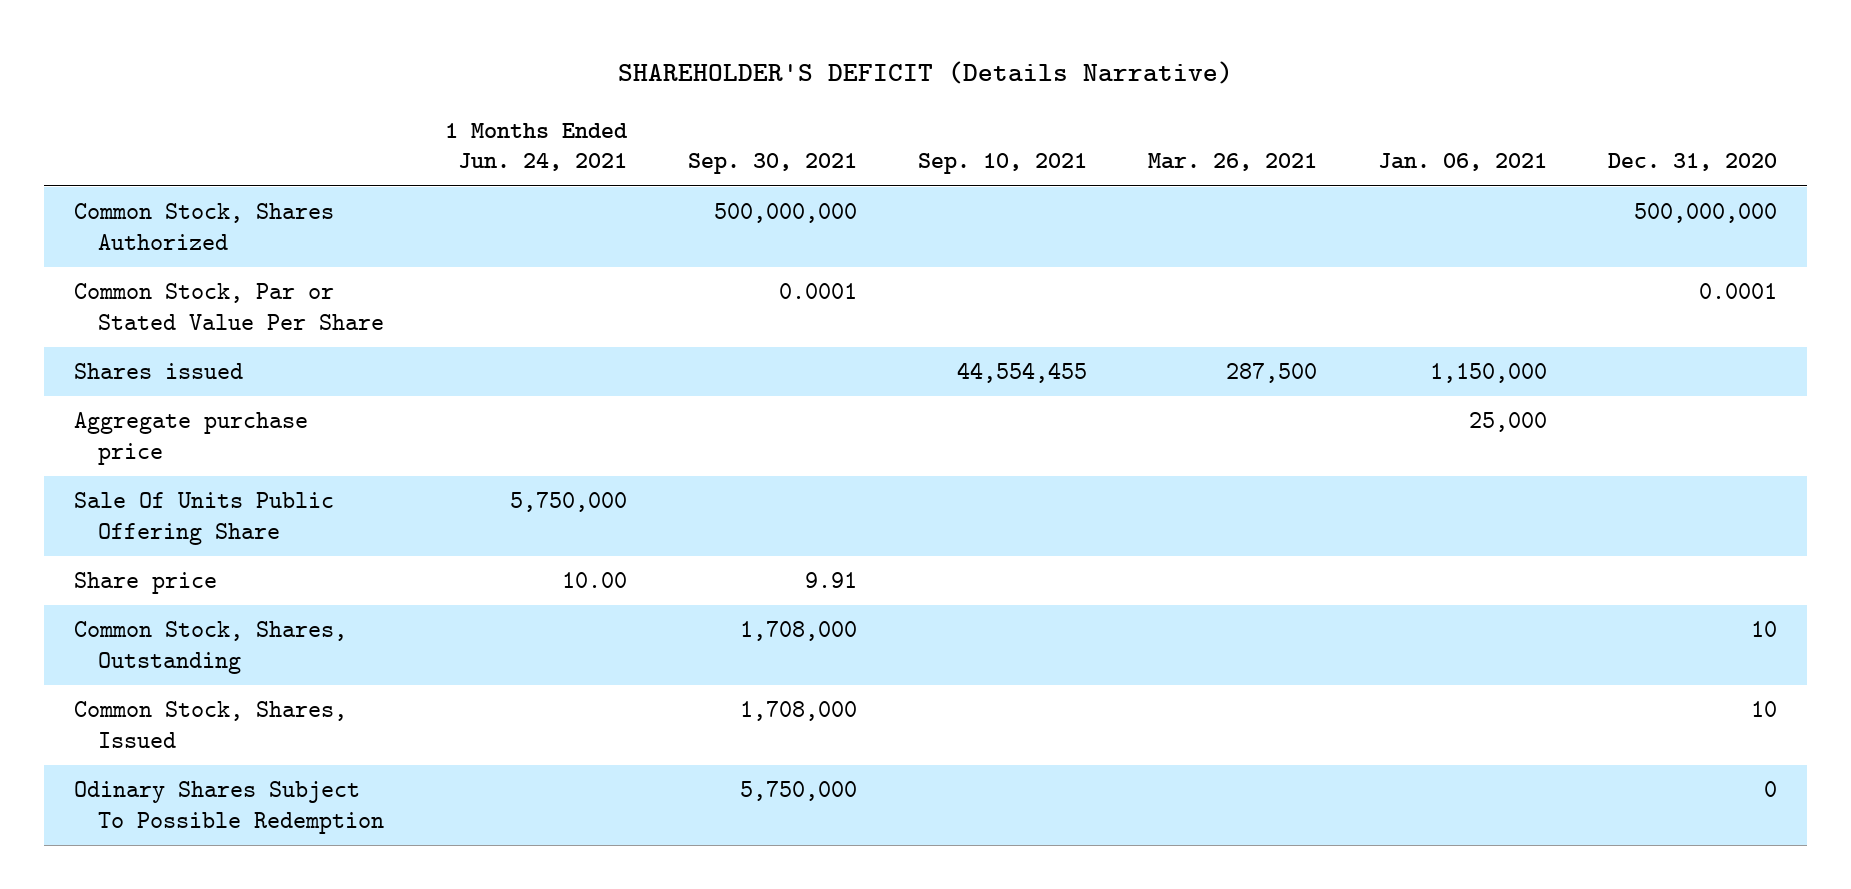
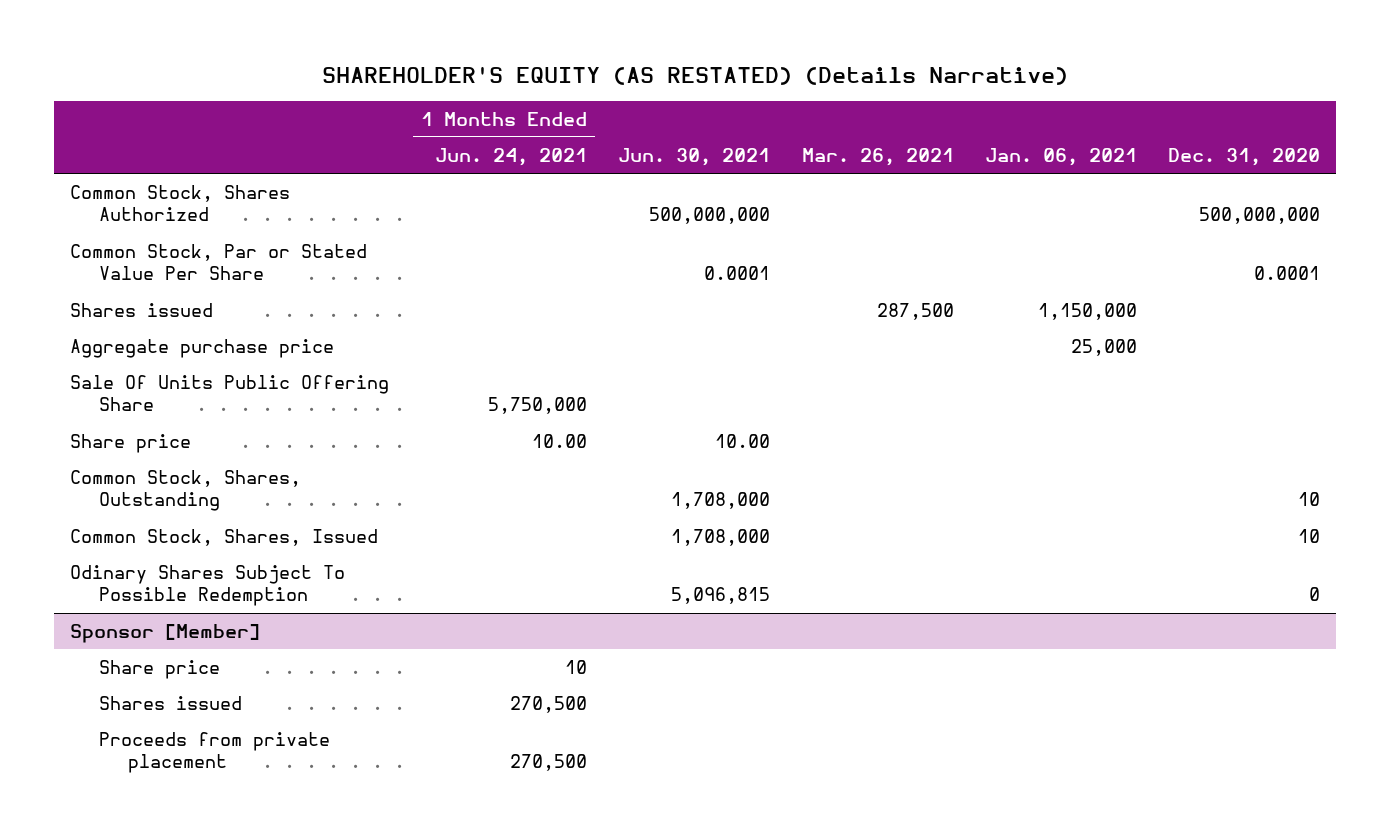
- SHAREHOLDER'S DEFICIT (Details Narrative)
+ SHAREHOLDER'S EQUITY (AS RESTATED) (Details Narrative)
- | 1 Months Ended Jun. 24, 2021 | Sep. 30, 2021 | Sep. 10, 2021 | Mar. 26, 2021 | Jan. 06, 2021 | Dec. 31, 2020
+ | 1 Months Ended Jun. 24, 2021 | Jun. 30, 2021 | Mar. 26, 2021 | Jan. 06, 2021 | Dec. 31, 2020
+ Sponsor [Member]
+ Share price | 10 | | | |
+ Shares issued | 270,500 | | | |
+ Proceeds from private placement | 270,500 | | | |

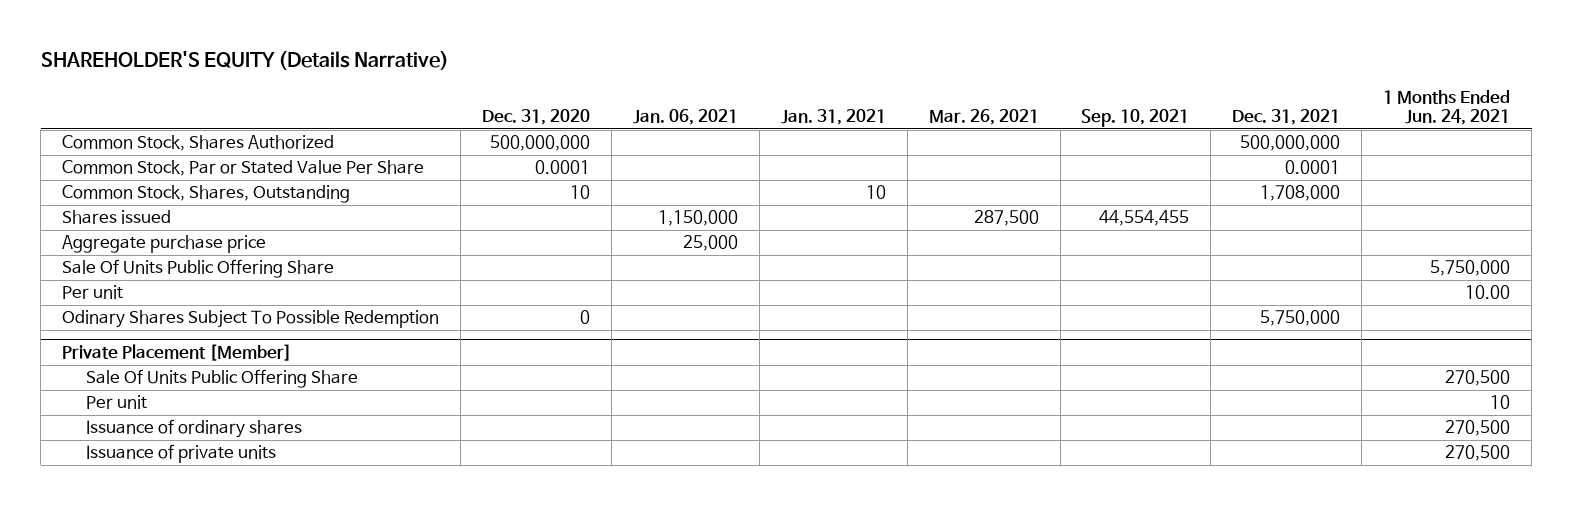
- SHAREHOLDER'S EQUITY (AS RESTATED) (Details Narrative)
+ SHAREHOLDER'S EQUITY (Details Narrative)
- | 1 Months Ended Jun. 24, 2021 | Jun. 30, 2021 | Mar. 26, 2021 | Jan. 06, 2021 | Dec. 31, 2020
+ | Dec. 31, 2020 | Jan. 06, 2021 | Jan. 31, 2021 | Mar. 26, 2021 | Sep. 10, 2021 | Dec. 31, 2021 | 1 Months Ended Jun. 24, 2021
moved up: Common Stock, Shares, Outstanding | 10 | | 10 | | | 1,708,000 |
- Share price | 10.00 | 10.00 | | |
- Common Stock, Shares, Issued | | 1,708,000 | | | 10
+ Per unit | | | | | | | 10.00
- Sponsor [Member]
- Share price | 10 | | | |
- Shares issued | 270,500 | | | |
- Proceeds from private placement | 270,500 | | | |
+ Private Placement [Member]
+ Sale Of Units Public Offering Share | | | | | | | 270,500
+ Per unit | | | | | | | 10
+ Issuance of ordinary shares | | | | | | | 270,500
+ Issuance of private units | | | | | | | 270,500

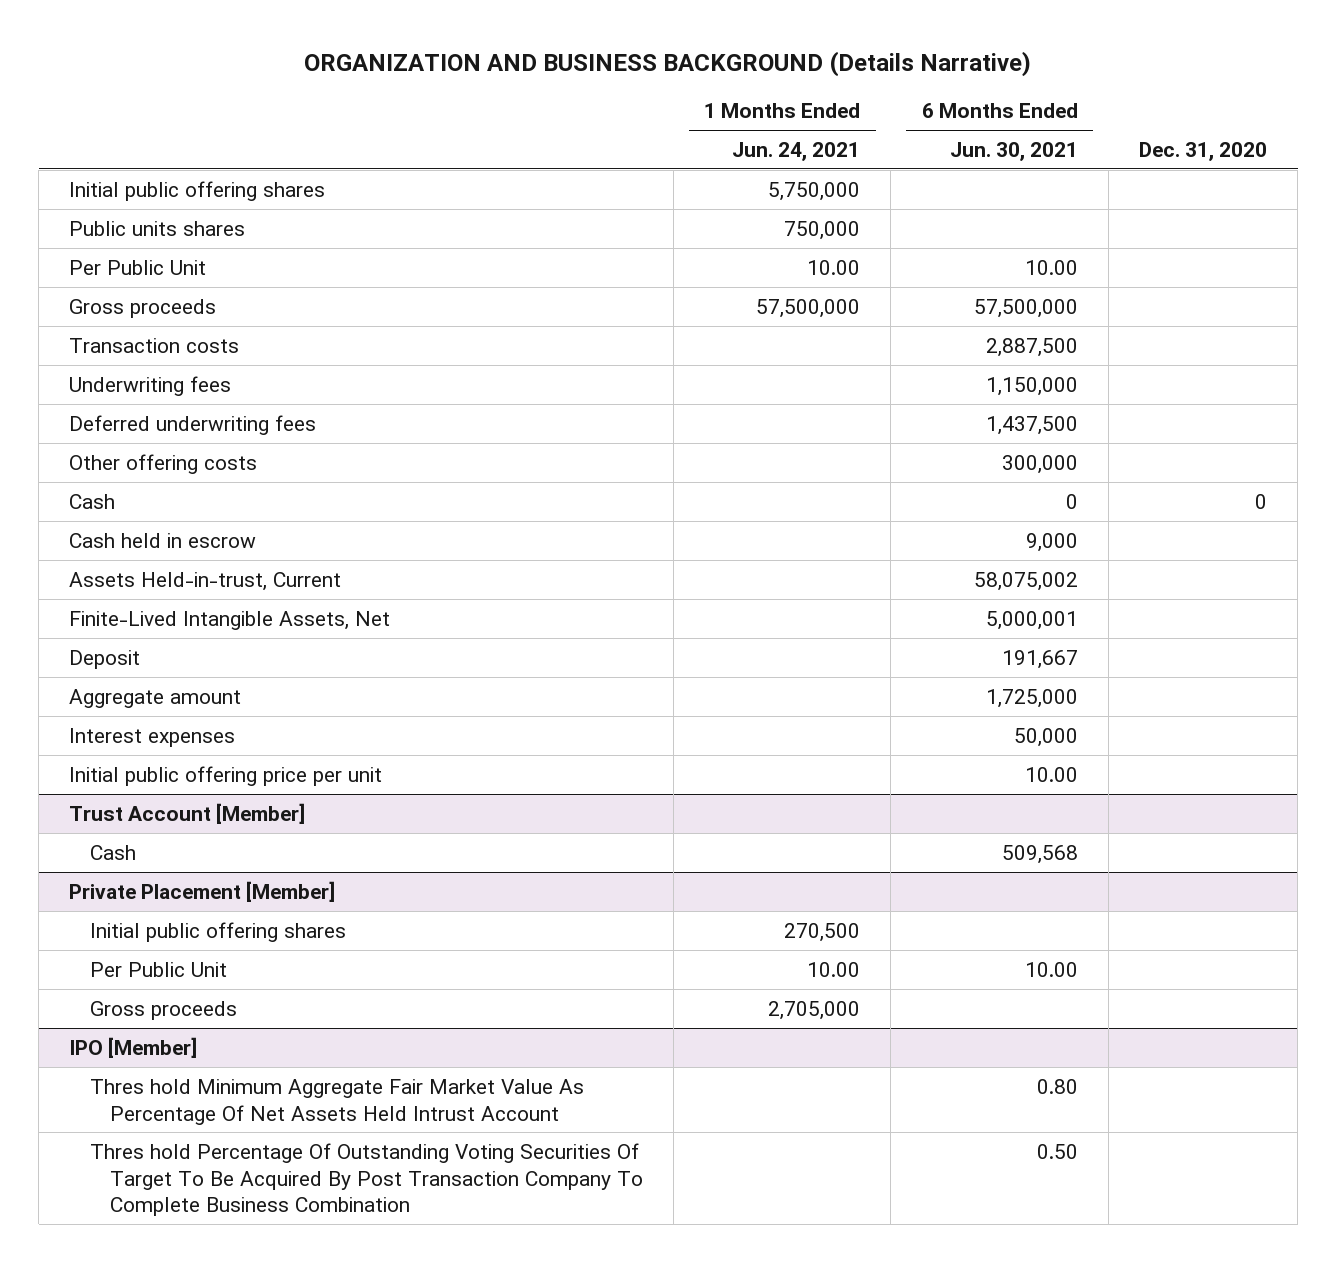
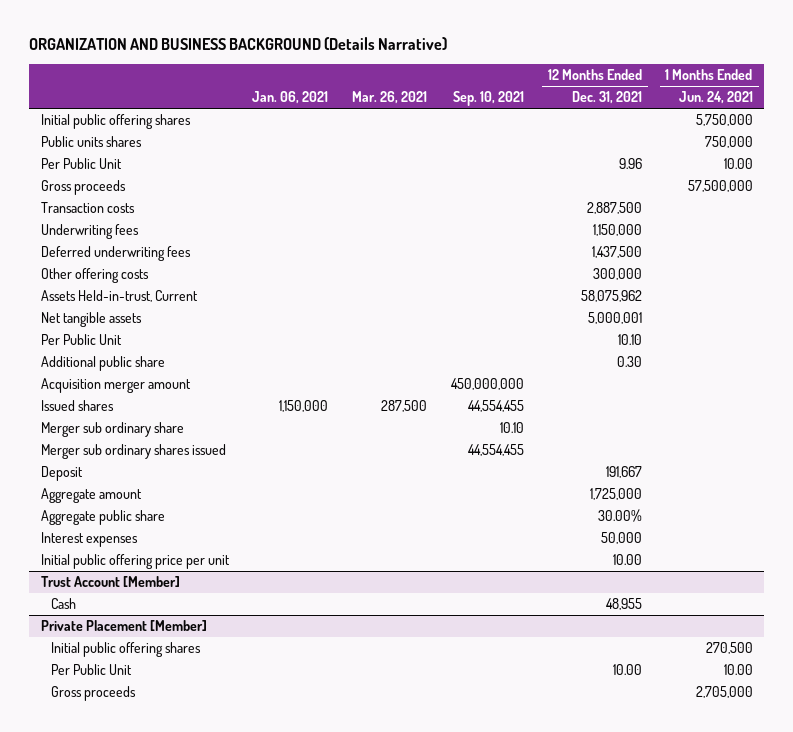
- | 1 Months Ended Jun. 24, 2021 | 6 Months Ended Jun. 30, 2021 | Dec. 31, 2020
+ | Jan. 06, 2021 | Mar. 26, 2021 | Sep. 10, 2021 | 12 Months Ended Dec. 31, 2021 | 1 Months Ended Jun. 24, 2021
- Cash | | 0 | 0
- Cash held in escrow | | 9,000 |
- Finite-Lived Intangible Assets, Net | | 5,000,001 |
+ Net tangible assets | | | | 5,000,001 |
+ Per Public Unit | | | | 10.10 |
+ Additional public share | | | | 0.30 |
+ Acquisition merger amount | | | 450,000,000 | |
+ Issued shares | 1,150,000 | 287,500 | 44,554,455 | |
+ Merger sub ordinary share | | | 10.10 | |
+ Merger sub ordinary shares issued | | | 44,554,455 | |
+ Aggregate public share | | | | 30.00% |
- IPO [Member]
- Thres hold Minimum Aggregate Fair Market Value As Percentage Of Net Assets Held Intrust Account | | 0.80 |
- Thres hold Percentage Of Outstanding Voting Securities Of Target To Be Acquired By Post Transaction Company To Complete Business Combination | | 0.50 |

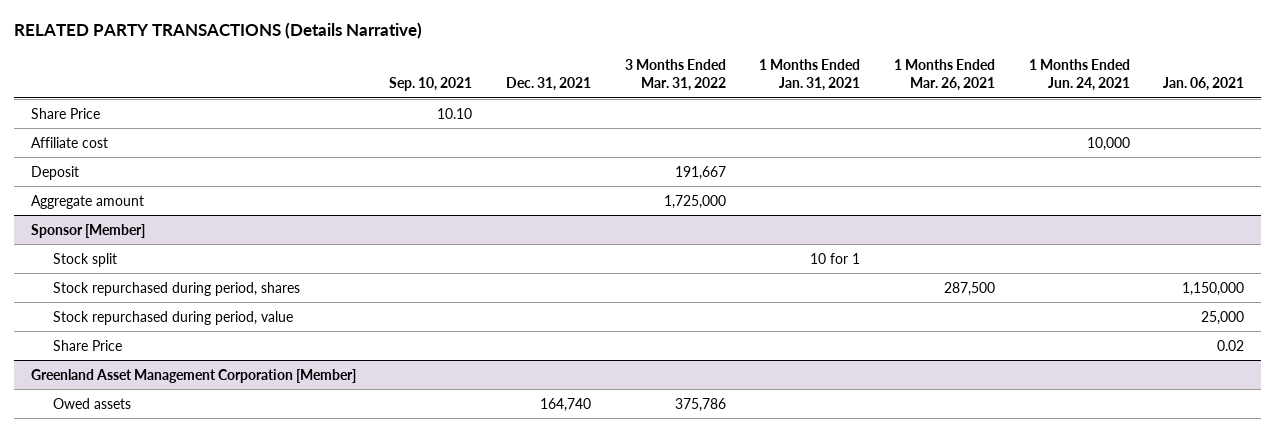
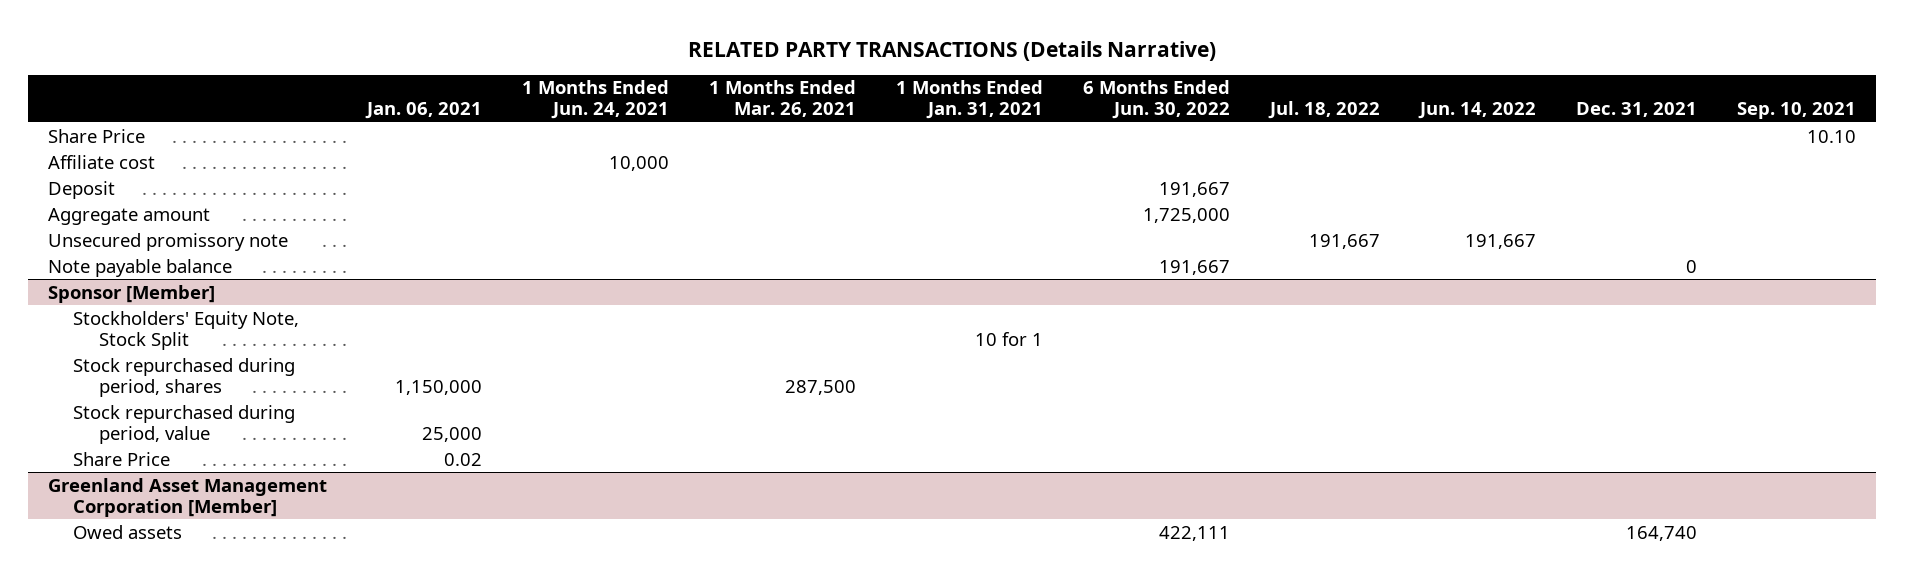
- | Sep. 10, 2021 | Dec. 31, 2021 | 3 Months Ended Mar. 31, 2022 | 1 Months Ended Jan. 31, 2021 | 1 Months Ended Mar. 26, 2021 | 1 Months Ended Jun. 24, 2021 | Jan. 06, 2021
+ | Jan. 06, 2021 | 1 Months Ended Jun. 24, 2021 | 1 Months Ended Mar. 26, 2021 | 1 Months Ended Jan. 31, 2021 | 6 Months Ended Jun. 30, 2022 | Jul. 18, 2022 | Jun. 14, 2022 | Dec. 31, 2021 | Sep. 10, 2021
+ Unsecured promissory note | | | | | | 191,667 | 191,667 | |
+ Note payable balance | | | | | 191,667 | | | 0 |
@ Sponsor [Member]
- Stock split | | | | 10 for 1 | | |
+ Stockholders' Equity Note, Stock Split | | | | 10 for 1 | | | | |

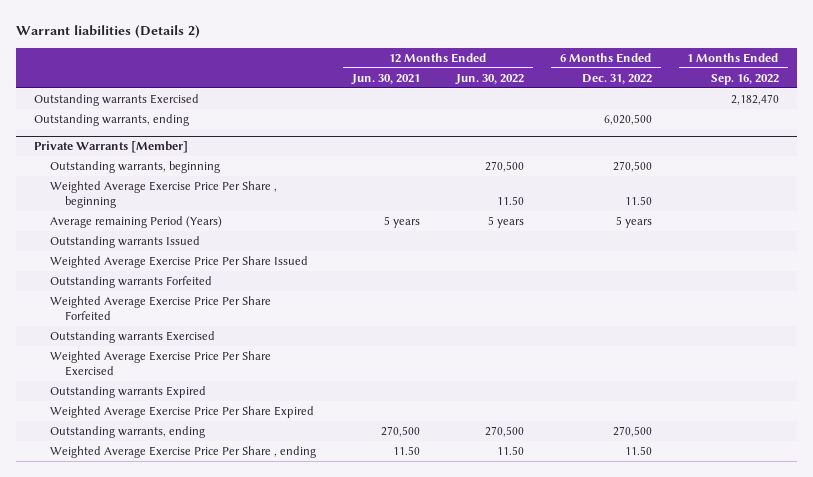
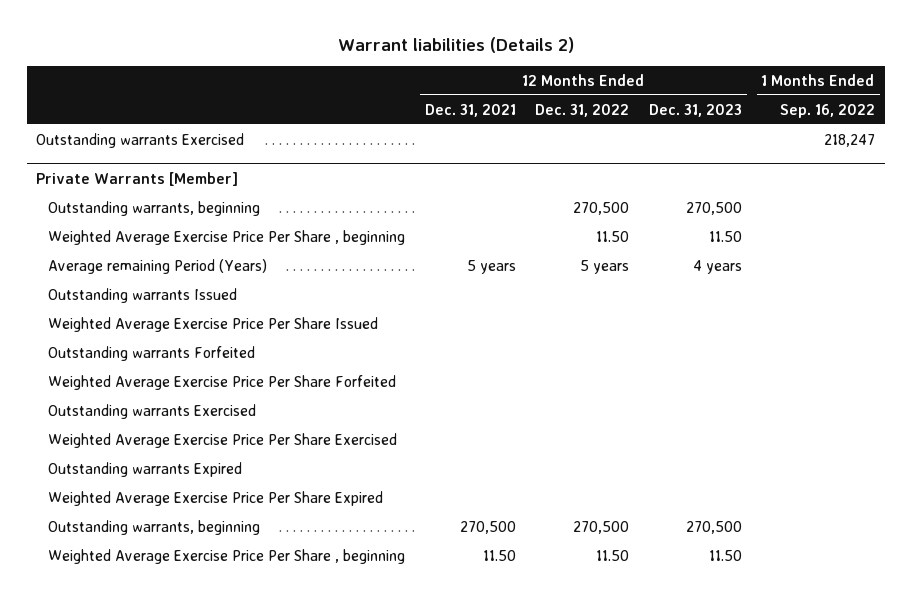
- | 12 Months Ended Jun. 30, 2021 | 12 Months Ended Jun. 30, 2022 | 6 Months Ended Dec. 31, 2022 | 1 Months Ended Sep. 16, 2022
+ | 12 Months Ended Dec. 31, 2021 | 12 Months Ended Dec. 31, 2022 | 12 Months Ended Dec. 31, 2023 | 1 Months Ended Sep. 16, 2022
- Outstanding warrants Exercised | | | | 2,182,470
- Outstanding warrants, ending | | | 6,020,500 |
+ Outstanding warrants Exercised | | | | 218,247
@ Private Warrants [Member]
- Outstanding warrants, ending | 270,500 | 270,500 | 270,500 |
- Weighted Average Exercise Price Per Share , ending | 11.50 | 11.50 | 11.50 |
+ Outstanding warrants, beginning | 270,500 | 270,500 | 270,500 |
+ Weighted Average Exercise Price Per Share , beginning | 11.50 | 11.50 | 11.50 |

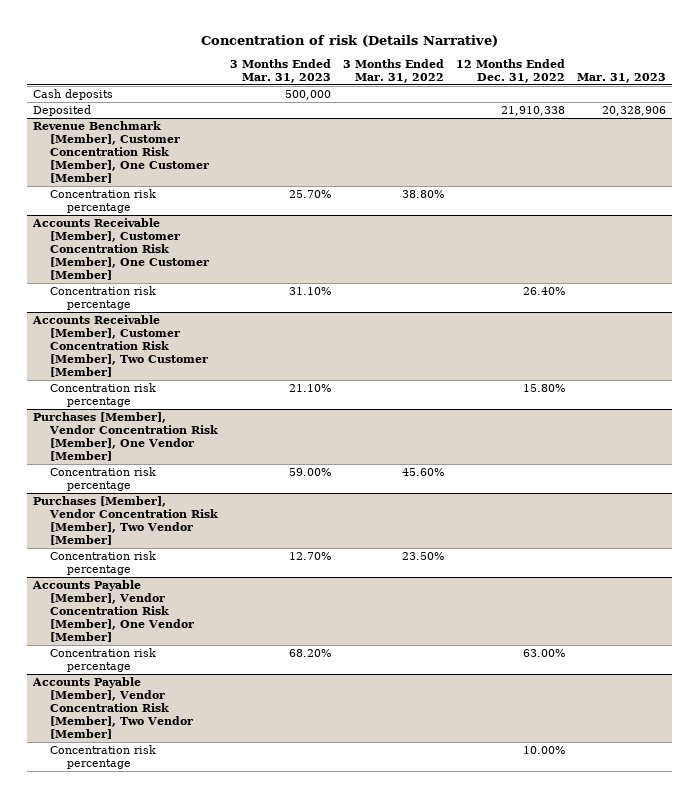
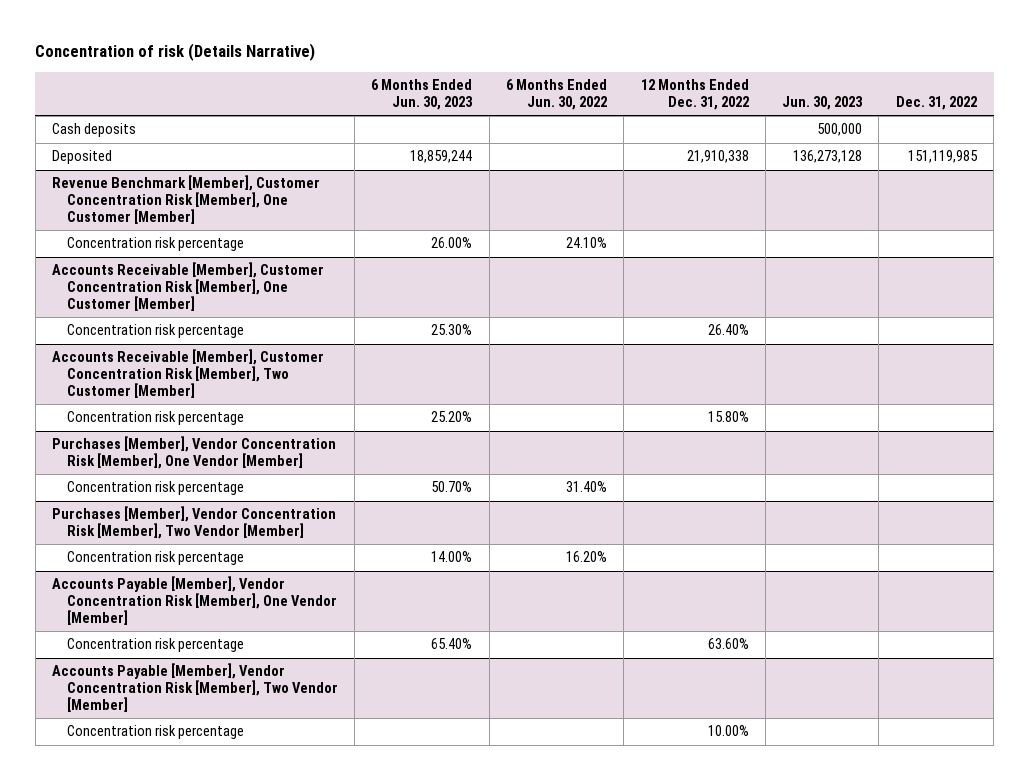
- | 3 Months Ended Mar. 31, 2023 | 3 Months Ended Mar. 31, 2022 | 12 Months Ended Dec. 31, 2022 | Mar. 31, 2023
+ | 6 Months Ended Jun. 30, 2023 | 6 Months Ended Jun. 30, 2022 | 12 Months Ended Dec. 31, 2022 | Jun. 30, 2023 | Dec. 31, 2022
@ Accounts Payable [Member], Vendor Concentration Risk [Member], One Vendor [Member]
- Concentration risk percentage | 68.20% | | 63.00% |
+ Concentration risk percentage | 65.40% | | 63.60% | |

